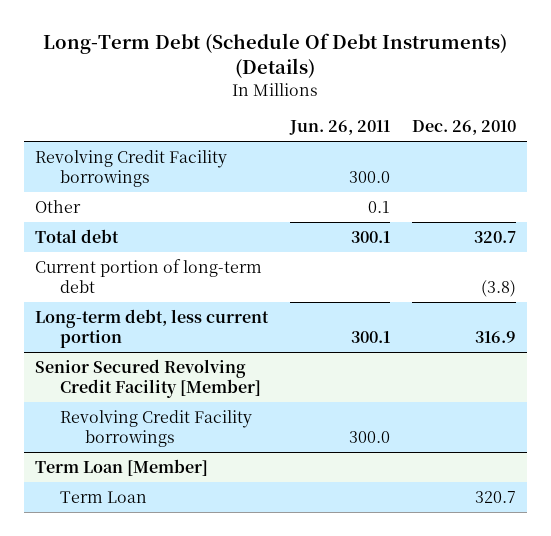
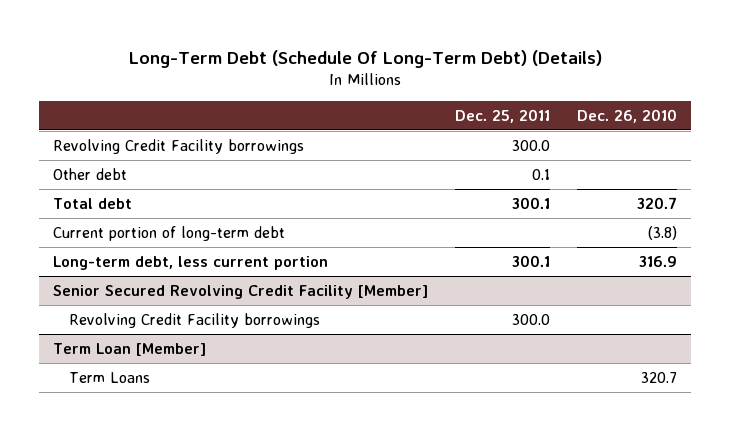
- Long-Term Debt (Schedule Of Debt Instruments) (Details)
+ Long-Term Debt (Schedule Of Long-Term Debt) (Details)
- | Jun. 26, 2011 | Dec. 26, 2010
+ | Dec. 25, 2011 | Dec. 26, 2010
- Other | 0.1 |
+ Other debt | 0.1 |
@ Term Loan [Member]
- Term Loan | | 320.7
+ Term Loans | | 320.7

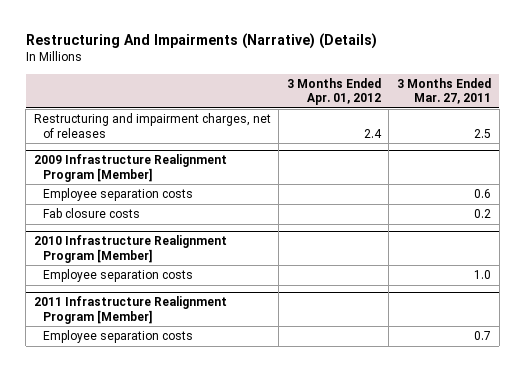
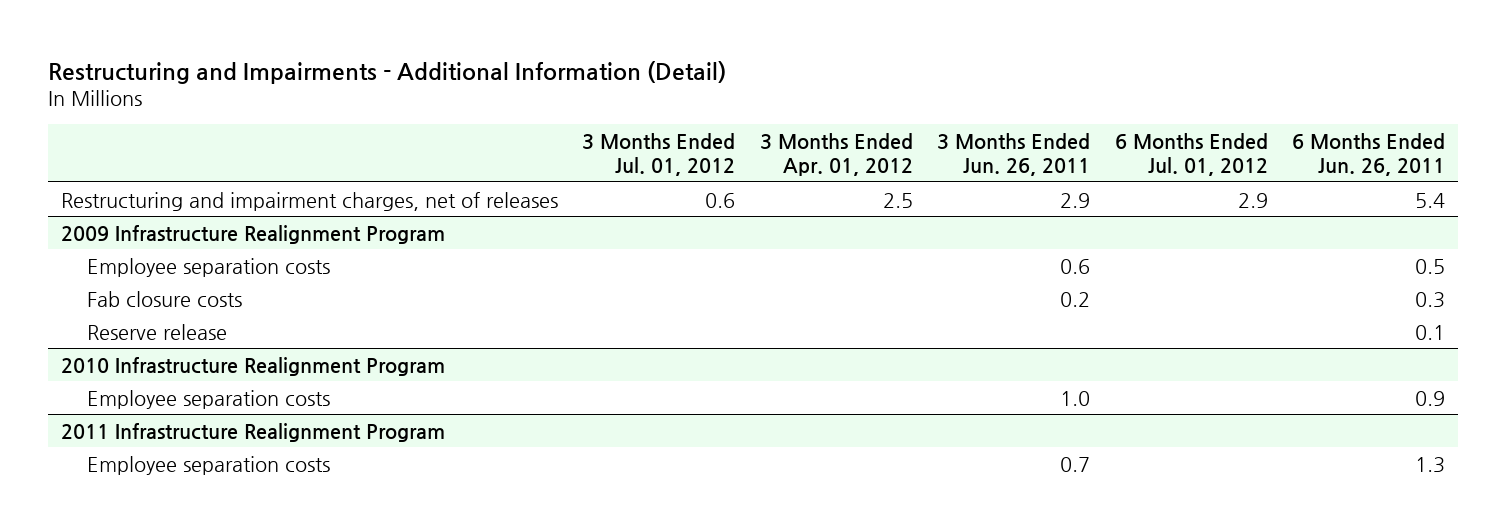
- Restructuring And Impairments (Narrative) (Details)
+ Restructuring and Impairments - Additional Information (Detail)
- | 3 Months Ended Apr. 01, 2012 | 3 Months Ended Mar. 27, 2011
+ | 3 Months Ended Jul. 01, 2012 | 3 Months Ended Apr. 01, 2012 | 3 Months Ended Jun. 26, 2011 | 6 Months Ended Jul. 01, 2012 | 6 Months Ended Jun. 26, 2011
- Restructuring and impairment charges, net of releases | 2.4 | 2.5
- 2009 Infrastructure Realignment Program [Member]
+ Restructuring and impairment charges, net of releases | 0.6 | 2.5 | 2.9 | 2.9 | 5.4
+ 2009 Infrastructure Realignment Program
- 2010 Infrastructure Realignment Program [Member]
+ Reserve release | | | | | 0.1
+ 2010 Infrastructure Realignment Program
- 2011 Infrastructure Realignment Program [Member]
+ 2011 Infrastructure Realignment Program

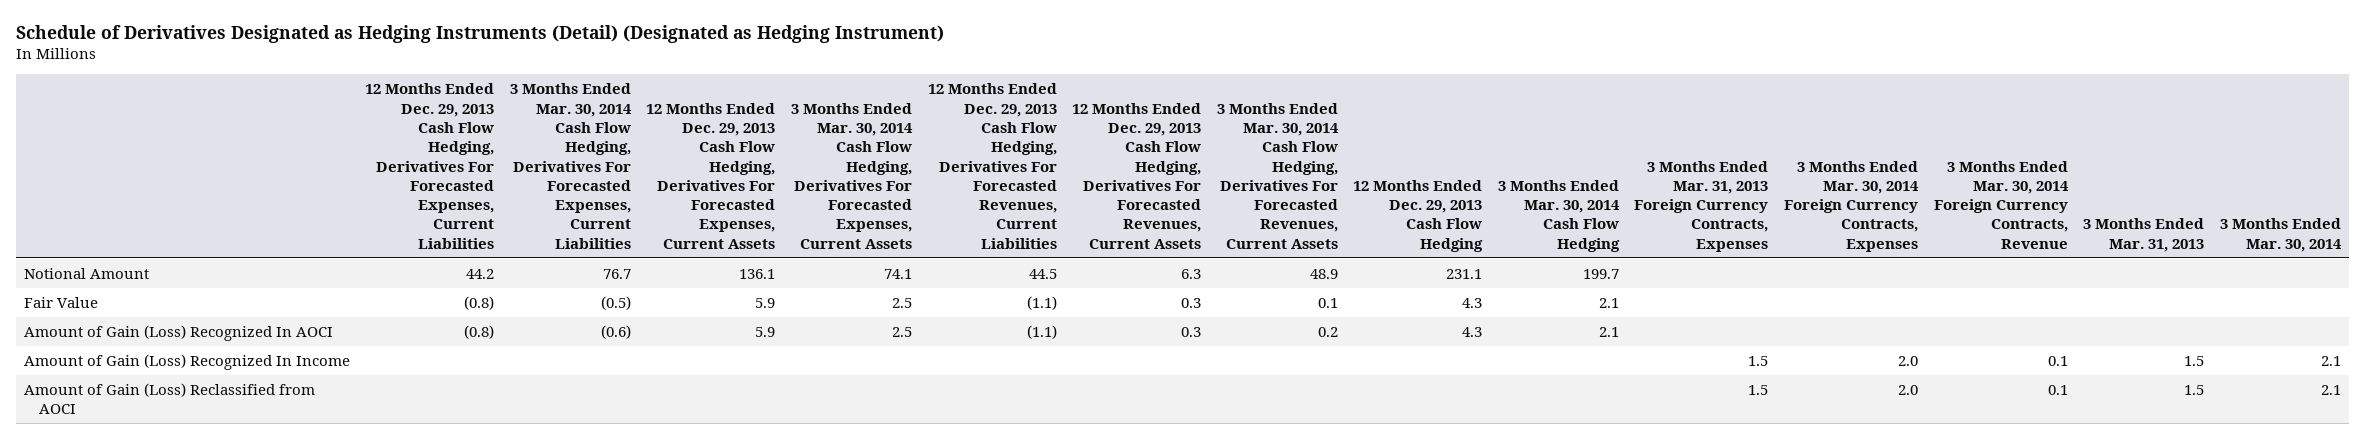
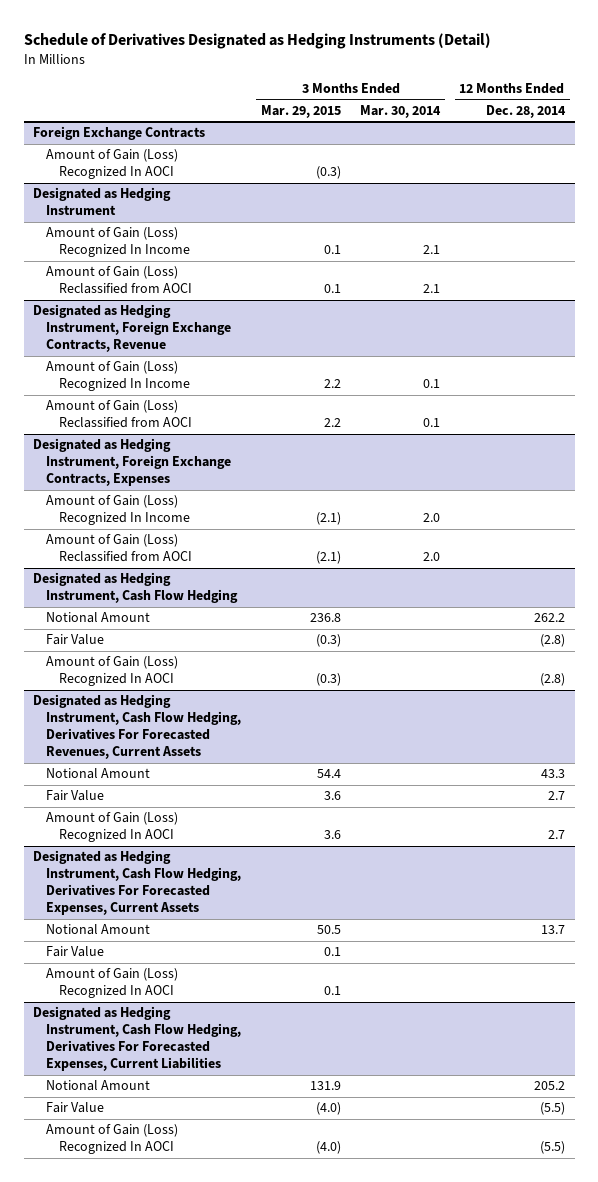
- Schedule of Derivatives Designated as Hedging Instruments (Detail) (Designated as Hedging Instrument)
+ Schedule of Derivatives Designated as Hedging Instruments (Detail)
- | 12 Months Ended Dec. 29, 2013 Cash Flow Hedging, Derivatives For Forecasted Expenses, Current Liabilities | 3 Months Ended Mar. 30, 2014 Cash Flow Hedging, Derivatives For Forecasted Expenses, Current Liabilities | 12 Months Ended Dec. 29, 2013 Cash Flow Hedging, Derivatives For Forecasted Expenses, Current Assets | 3 Months Ended Mar. 30, 2014 Cash Flow Hedging, Derivatives For Forecasted Expenses, Current Assets | 12 Months Ended Dec. 29, 2013 Cash Flow Hedging, Derivatives For Forecasted Revenues, Current Liabilities | 12 Months Ended Dec. 29, 2013 Cash Flow Hedging, Derivatives For Forecasted Revenues, Current Assets | 3 Months Ended Mar. 30, 2014 Cash Flow Hedging, Derivatives For Forecasted Revenues, Current Assets | 12 Months Ended Dec. 29, 2013 Cash Flow Hedging | 3 Months Ended Mar. 30, 2014 Cash Flow Hedging | 3 Months Ended Mar. 31, 2013 Foreign Currency Contracts, Expenses | 3 Months Ended Mar. 30, 2014 Foreign Currency Contracts, Expenses | 3 Months Ended Mar. 30, 2014 Foreign Currency Contracts, Revenue | 3 Months Ended Mar. 31, 2013 | 3 Months Ended Mar. 30, 2014
+ | 3 Months Ended Mar. 29, 2015 | 3 Months Ended Mar. 30, 2014 | 12 Months Ended Dec. 28, 2014
- Notional Amount | 44.2 | 76.7 | 136.1 | 74.1 | 44.5 | 6.3 | 48.9 | 231.1 | 199.7 | | | | |
- Fair Value | (0.8) | (0.5) | 5.9 | 2.5 | (1.1) | 0.3 | 0.1 | 4.3 | 2.1 | | | | |
- Amount of Gain (Loss) Recognized In AOCI | (0.8) | (0.6) | 5.9 | 2.5 | (1.1) | 0.3 | 0.2 | 4.3 | 2.1 | | | | |
+ Foreign Exchange Contracts
+ Amount of Gain (Loss) Recognized In AOCI | (0.3) | |
+ Designated as Hedging Instrument
+ Designated as Hedging Instrument, Foreign Exchange Contracts, Revenue
+ Amount of Gain (Loss) Recognized In Income | 2.2 | 0.1 |
+ Amount of Gain (Loss) Reclassified from AOCI | 2.2 | 0.1 |
+ Designated as Hedging Instrument, Foreign Exchange Contracts, Expenses
+ Amount of Gain (Loss) Recognized In Income | (2.1) | 2.0 |
+ Amount of Gain (Loss) Reclassified from AOCI | (2.1) | 2.0 |
+ Designated as Hedging Instrument, Cash Flow Hedging
+ Notional Amount | 236.8 | | 262.2
+ Fair Value | (0.3) | | (2.8)
+ Amount of Gain (Loss) Recognized In AOCI | (0.3) | | (2.8)
+ Designated as Hedging Instrument, Cash Flow Hedging, Derivatives For Forecasted Revenues, Current Assets
+ Notional Amount | 54.4 | | 43.3
+ Fair Value | 3.6 | | 2.7
+ Amount of Gain (Loss) Recognized In AOCI | 3.6 | | 2.7
+ Designated as Hedging Instrument, Cash Flow Hedging, Derivatives For Forecasted Expenses, Current Assets
+ Notional Amount | 50.5 | | 13.7
+ Fair Value | 0.1 | |
+ Amount of Gain (Loss) Recognized In AOCI | 0.1 | |
+ Designated as Hedging Instrument, Cash Flow Hedging, Derivatives For Forecasted Expenses, Current Liabilities
+ Notional Amount | 131.9 | | 205.2
+ Fair Value | (4.0) | | (5.5)
+ Amount of Gain (Loss) Recognized In AOCI | (4.0) | | (5.5)

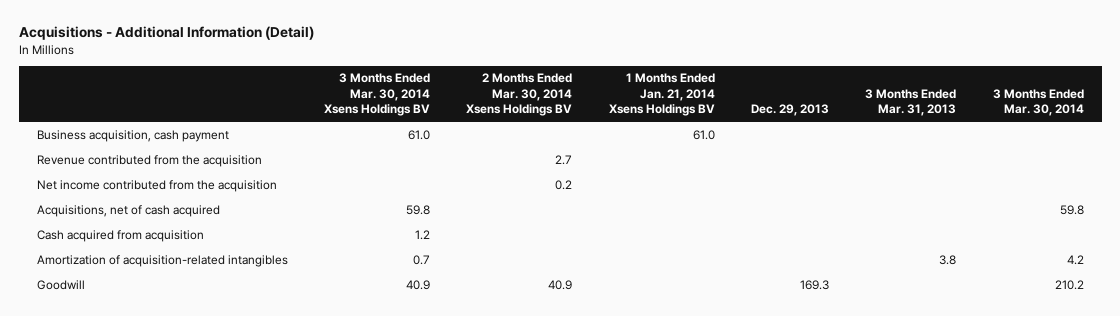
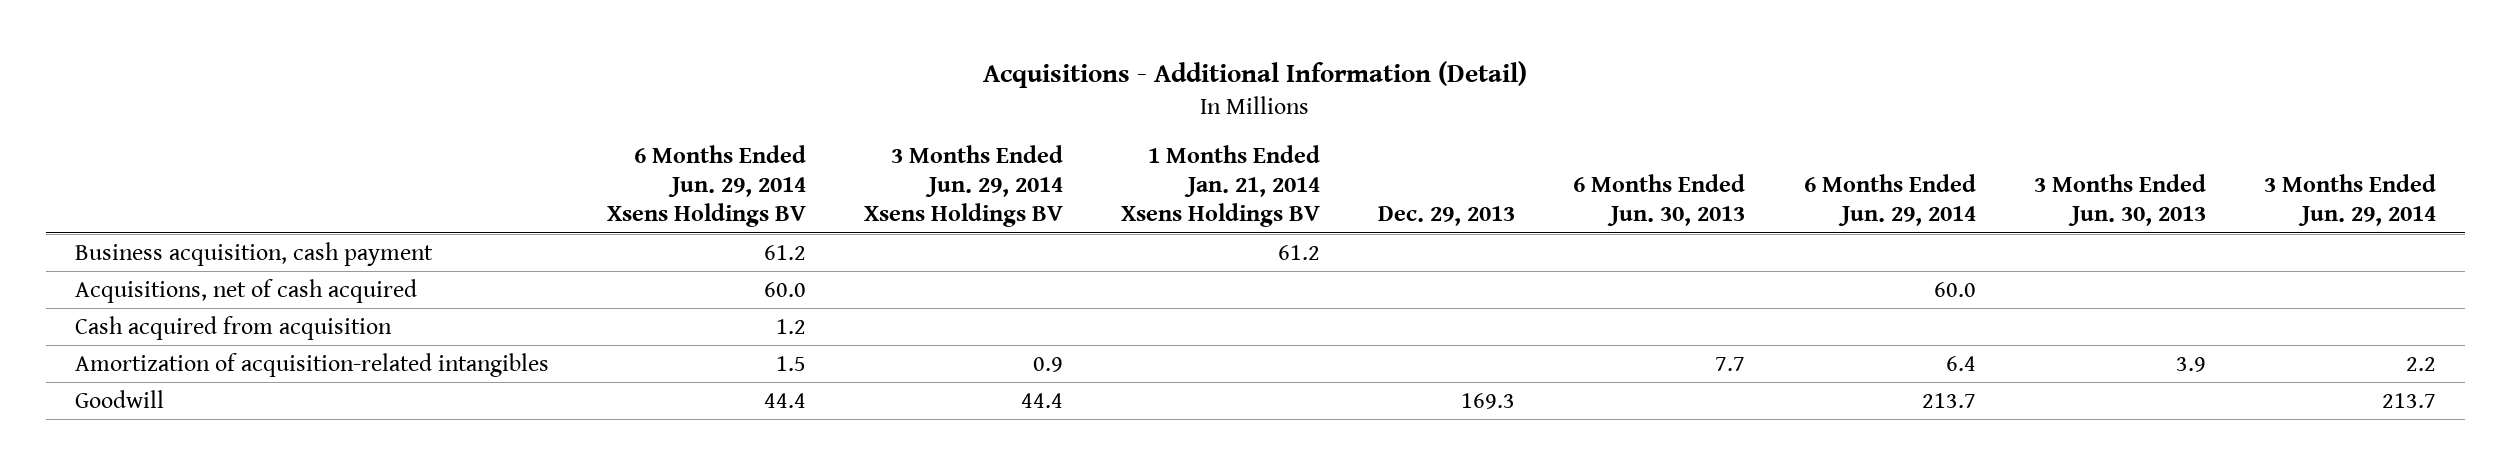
- | 3 Months Ended Mar. 30, 2014 Xsens Holdings BV | 2 Months Ended Mar. 30, 2014 Xsens Holdings BV | 1 Months Ended Jan. 21, 2014 Xsens Holdings BV | Dec. 29, 2013 | 3 Months Ended Mar. 31, 2013 | 3 Months Ended Mar. 30, 2014
+ | 6 Months Ended Jun. 29, 2014 Xsens Holdings BV | 3 Months Ended Jun. 29, 2014 Xsens Holdings BV | 1 Months Ended Jan. 21, 2014 Xsens Holdings BV | Dec. 29, 2013 | 6 Months Ended Jun. 30, 2013 | 6 Months Ended Jun. 29, 2014 | 3 Months Ended Jun. 30, 2013 | 3 Months Ended Jun. 29, 2014
- Business acquisition, cash payment | 61.0 | | 61.0 | | |
- Revenue contributed from the acquisition | | 2.7 | | | |
- Net income contributed from the acquisition | | 0.2 | | | |
+ Business acquisition, cash payment | 61.2 | | 61.2 | | | | |

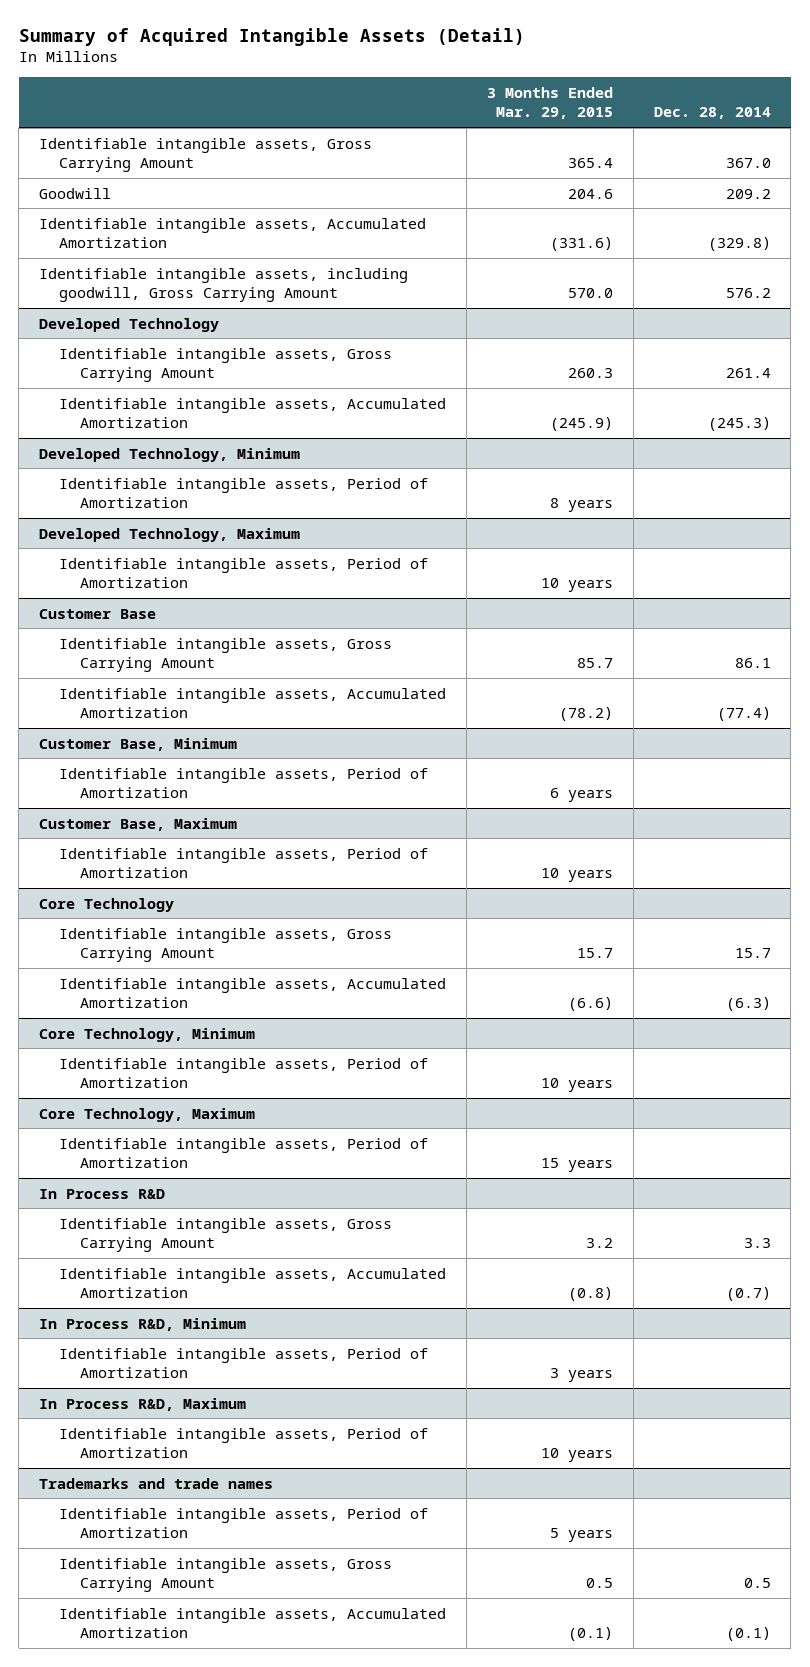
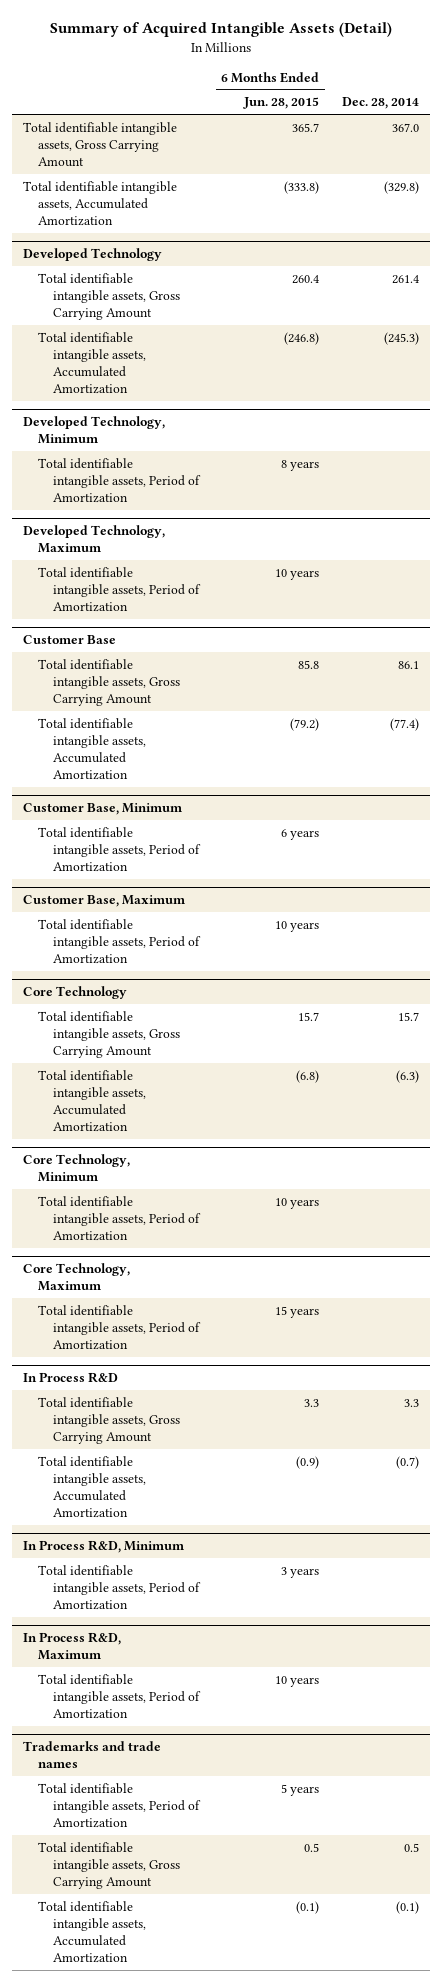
- | 3 Months Ended Mar. 29, 2015 | Dec. 28, 2014
+ | 6 Months Ended Jun. 28, 2015 | Dec. 28, 2014
- Identifiable intangible assets, Gross Carrying Amount | 365.4 | 367.0
- Goodwill | 204.6 | 209.2
- Identifiable intangible assets, Accumulated Amortization | (331.6) | (329.8)
- Identifiable intangible assets, including goodwill, Gross Carrying Amount | 570.0 | 576.2
+ Total identifiable intangible assets, Gross Carrying Amount | 365.7 | 367.0
+ Total identifiable intangible assets, Accumulated Amortization | (333.8) | (329.8)
@ Developed Technology
- Identifiable intangible assets, Gross Carrying Amount | 260.3 | 261.4
- Identifiable intangible assets, Accumulated Amortization | (245.9) | (245.3)
+ Total identifiable intangible assets, Gross Carrying Amount | 260.4 | 261.4
+ Total identifiable intangible assets, Accumulated Amortization | (246.8) | (245.3)
@ Developed Technology, Minimum
- Identifiable intangible assets, Period of Amortization | 8 years |
+ Total identifiable intangible assets, Period of Amortization | 8 years |
@ Developed Technology, Maximum
- Identifiable intangible assets, Period of Amortization | 10 years |
+ Total identifiable intangible assets, Period of Amortization | 10 years |
@ Customer Base
- Identifiable intangible assets, Gross Carrying Amount | 85.7 | 86.1
- Identifiable intangible assets, Accumulated Amortization | (78.2) | (77.4)
+ Total identifiable intangible assets, Gross Carrying Amount | 85.8 | 86.1
+ Total identifiable intangible assets, Accumulated Amortization | (79.2) | (77.4)
@ Customer Base, Minimum
- Identifiable intangible assets, Period of Amortization | 6 years |
+ Total identifiable intangible assets, Period of Amortization | 6 years |
@ Customer Base, Maximum
- Identifiable intangible assets, Period of Amortization | 10 years |
+ Total identifiable intangible assets, Period of Amortization | 10 years |
@ Core Technology
- Identifiable intangible assets, Gross Carrying Amount | 15.7 | 15.7
- Identifiable intangible assets, Accumulated Amortization | (6.6) | (6.3)
+ Total identifiable intangible assets, Gross Carrying Amount | 15.7 | 15.7
+ Total identifiable intangible assets, Accumulated Amortization | (6.8) | (6.3)
@ Core Technology, Minimum
- Identifiable intangible assets, Period of Amortization | 10 years |
+ Total identifiable intangible assets, Period of Amortization | 10 years |
@ Core Technology, Maximum
- Identifiable intangible assets, Period of Amortization | 15 years |
+ Total identifiable intangible assets, Period of Amortization | 15 years |
@ In Process R&D
- Identifiable intangible assets, Gross Carrying Amount | 3.2 | 3.3
- Identifiable intangible assets, Accumulated Amortization | (0.8) | (0.7)
+ Total identifiable intangible assets, Gross Carrying Amount | 3.3 | 3.3
+ Total identifiable intangible assets, Accumulated Amortization | (0.9) | (0.7)
@ In Process R&D, Minimum
- Identifiable intangible assets, Period of Amortization | 3 years |
+ Total identifiable intangible assets, Period of Amortization | 3 years |
@ In Process R&D, Maximum
- Identifiable intangible assets, Period of Amortization | 10 years |
+ Total identifiable intangible assets, Period of Amortization | 10 years |
@ Trademarks and trade names
- Identifiable intangible assets, Period of Amortization | 5 years |
- Identifiable intangible assets, Gross Carrying Amount | 0.5 | 0.5
- Identifiable intangible assets, Accumulated Amortization | (0.1) | (0.1)
+ Total identifiable intangible assets, Period of Amortization | 5 years |
+ Total identifiable intangible assets, Gross Carrying Amount | 0.5 | 0.5
+ Total identifiable intangible assets, Accumulated Amortization | (0.1) | (0.1)

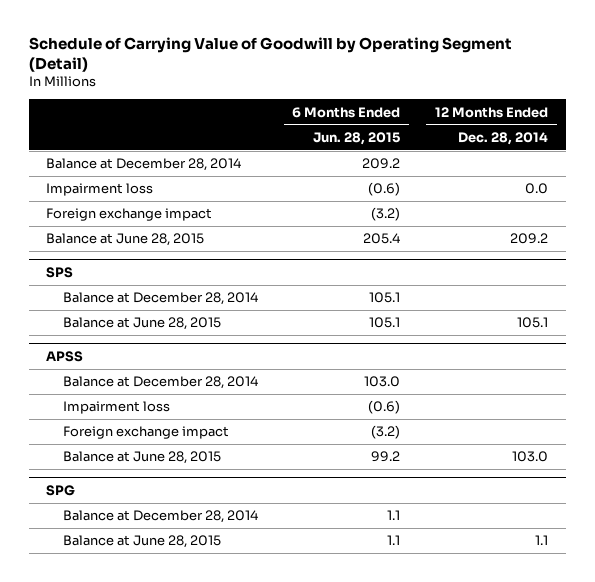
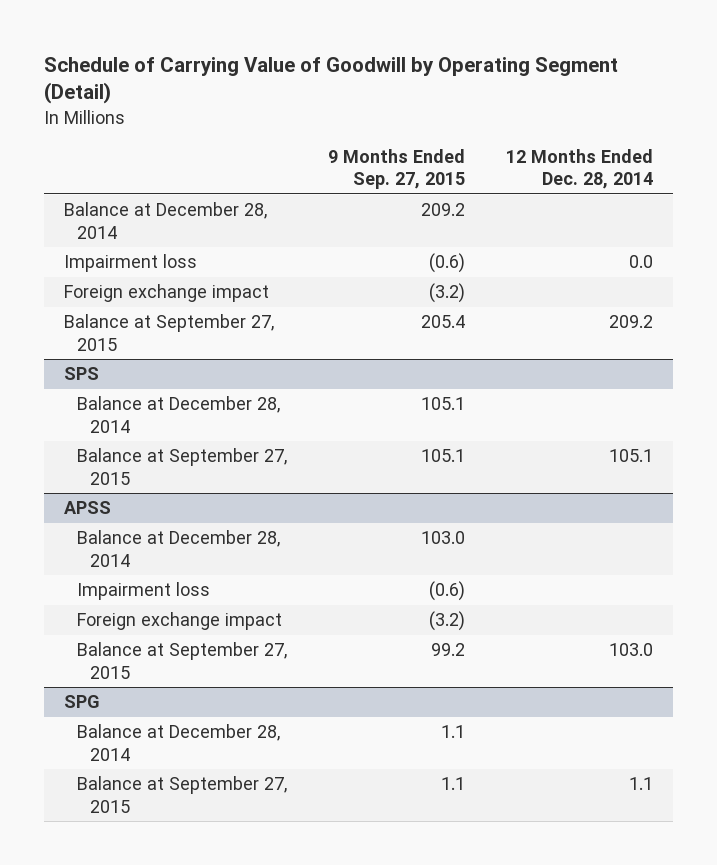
- | 6 Months Ended Jun. 28, 2015 | 12 Months Ended Dec. 28, 2014
+ | 9 Months Ended Sep. 27, 2015 | 12 Months Ended Dec. 28, 2014
- Balance at June 28, 2015 | 205.4 | 209.2
+ Balance at September 27, 2015 | 205.4 | 209.2
@ SPS
- Balance at June 28, 2015 | 105.1 | 105.1
+ Balance at September 27, 2015 | 105.1 | 105.1
@ APSS
- Balance at June 28, 2015 | 99.2 | 103.0
+ Balance at September 27, 2015 | 99.2 | 103.0
@ SPG
- Balance at June 28, 2015 | 1.1 | 1.1
+ Balance at September 27, 2015 | 1.1 | 1.1

